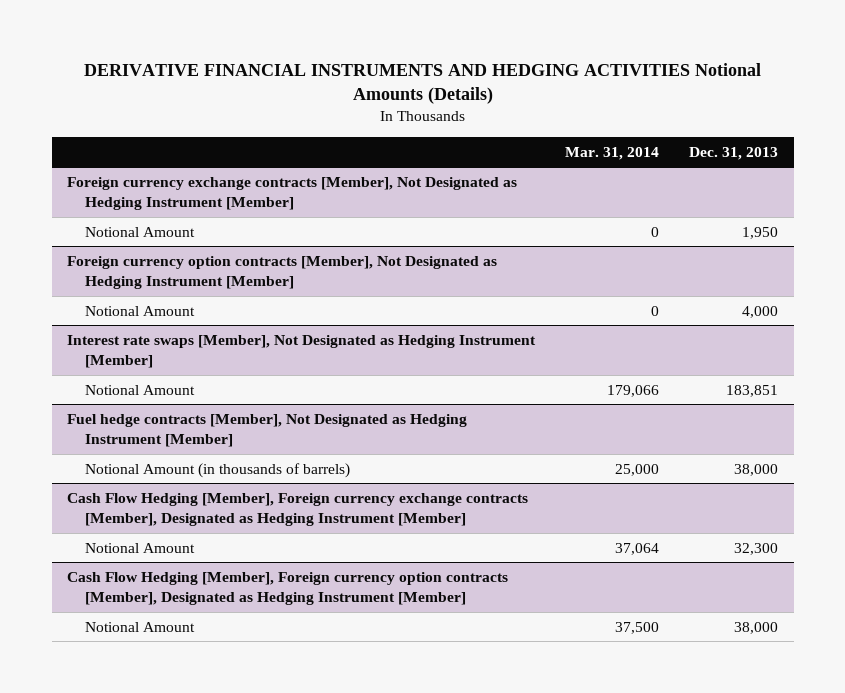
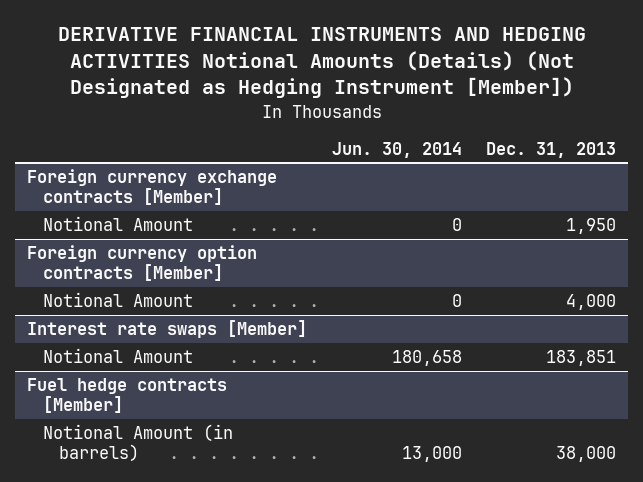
- DERIVATIVE FINANCIAL INSTRUMENTS AND HEDGING ACTIVITIES Notional Amounts (Details)
+ DERIVATIVE FINANCIAL INSTRUMENTS AND HEDGING ACTIVITIES Notional Amounts (Details) (Not Designated as Hedging Instrument [Member])
- | Mar. 31, 2014 | Dec. 31, 2013
+ | Jun. 30, 2014 | Dec. 31, 2013
- Foreign currency exchange contracts [Member], Not Designated as Hedging Instrument [Member]
+ Foreign currency exchange contracts [Member]
- Foreign currency option contracts [Member], Not Designated as Hedging Instrument [Member]
+ Foreign currency option contracts [Member]
- Interest rate swaps [Member], Not Designated as Hedging Instrument [Member]
+ Interest rate swaps [Member]
- Fuel hedge contracts [Member], Not Designated as Hedging Instrument [Member]
- Notional Amount (in thousands of barrels) | 25,000 | 38,000
- Cash Flow Hedging [Member], Foreign currency exchange contracts [Member], Designated as Hedging Instrument [Member]
- Notional Amount | 37,064 | 32,300
- Cash Flow Hedging [Member], Foreign currency option contracts [Member], Designated as Hedging Instrument [Member]
- Notional Amount | 37,500 | 38,000
+ Fuel hedge contracts [Member]
+ Notional Amount (in barrels) | 13,000 | 38,000

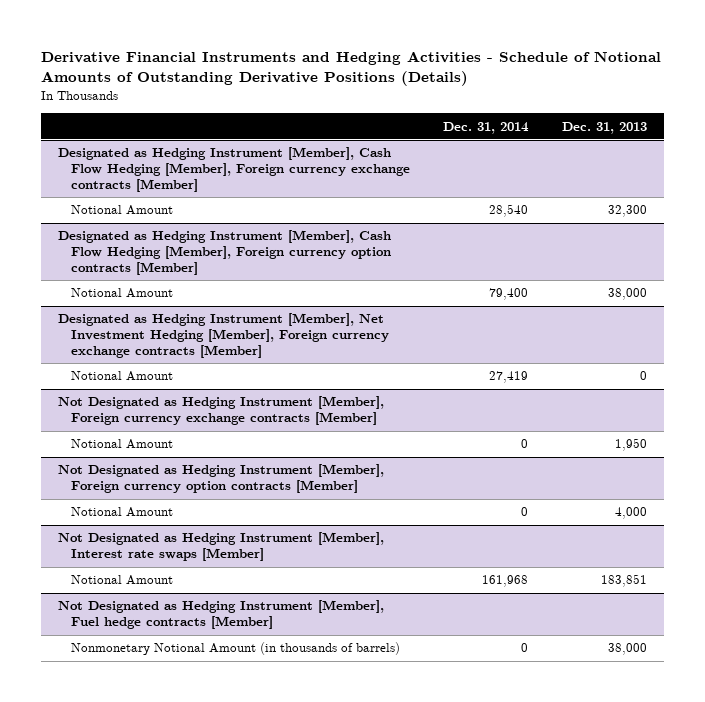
- DERIVATIVE FINANCIAL INSTRUMENTS AND HEDGING ACTIVITIES Notional Amounts (Details) (Not Designated as Hedging Instrument [Member])
+ Derivative Financial Instruments and Hedging Activities - Schedule of Notional Amounts of Outstanding Derivative Positions (Details)
- | Jun. 30, 2014 | Dec. 31, 2013
+ | Dec. 31, 2014 | Dec. 31, 2013
- Foreign currency exchange contracts [Member]
+ Designated as Hedging Instrument [Member], Cash Flow Hedging [Member], Foreign currency exchange contracts [Member]
+ Notional Amount | 28,540 | 32,300
+ Designated as Hedging Instrument [Member], Cash Flow Hedging [Member], Foreign currency option contracts [Member]
+ Notional Amount | 79,400 | 38,000
+ Designated as Hedging Instrument [Member], Net Investment Hedging [Member], Foreign currency exchange contracts [Member]
+ Notional Amount | 27,419 | 0
+ Not Designated as Hedging Instrument [Member], Foreign currency exchange contracts [Member]
- Foreign currency option contracts [Member]
+ Not Designated as Hedging Instrument [Member], Foreign currency option contracts [Member]
- Interest rate swaps [Member]
+ Not Designated as Hedging Instrument [Member], Interest rate swaps [Member]
- Fuel hedge contracts [Member]
- Notional Amount (in barrels) | 13,000 | 38,000
+ Not Designated as Hedging Instrument [Member], Fuel hedge contracts [Member]
+ Nonmonetary Notional Amount (in thousands of barrels) | 0 | 38,000

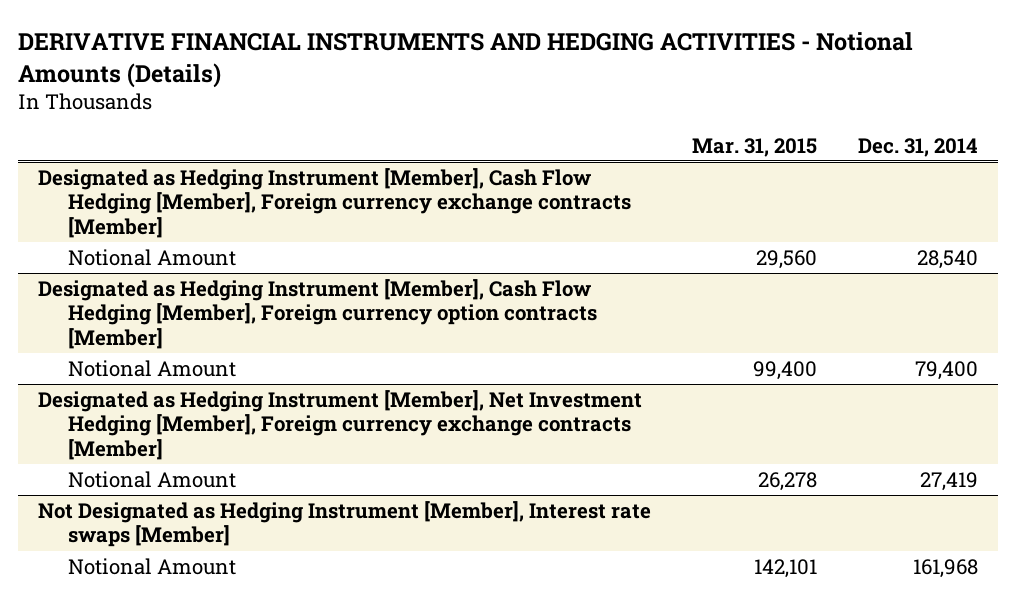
- Derivative Financial Instruments and Hedging Activities - Schedule of Notional Amounts of Outstanding Derivative Positions (Details)
+ DERIVATIVE FINANCIAL INSTRUMENTS AND HEDGING ACTIVITIES - Notional Amounts (Details)
- | Dec. 31, 2014 | Dec. 31, 2013
+ | Mar. 31, 2015 | Dec. 31, 2014
- Not Designated as Hedging Instrument [Member], Foreign currency exchange contracts [Member]
- Notional Amount | 0 | 1,950
- Not Designated as Hedging Instrument [Member], Foreign currency option contracts [Member]
- Notional Amount | 0 | 4,000
- Not Designated as Hedging Instrument [Member], Fuel hedge contracts [Member]
- Nonmonetary Notional Amount (in thousands of barrels) | 0 | 38,000

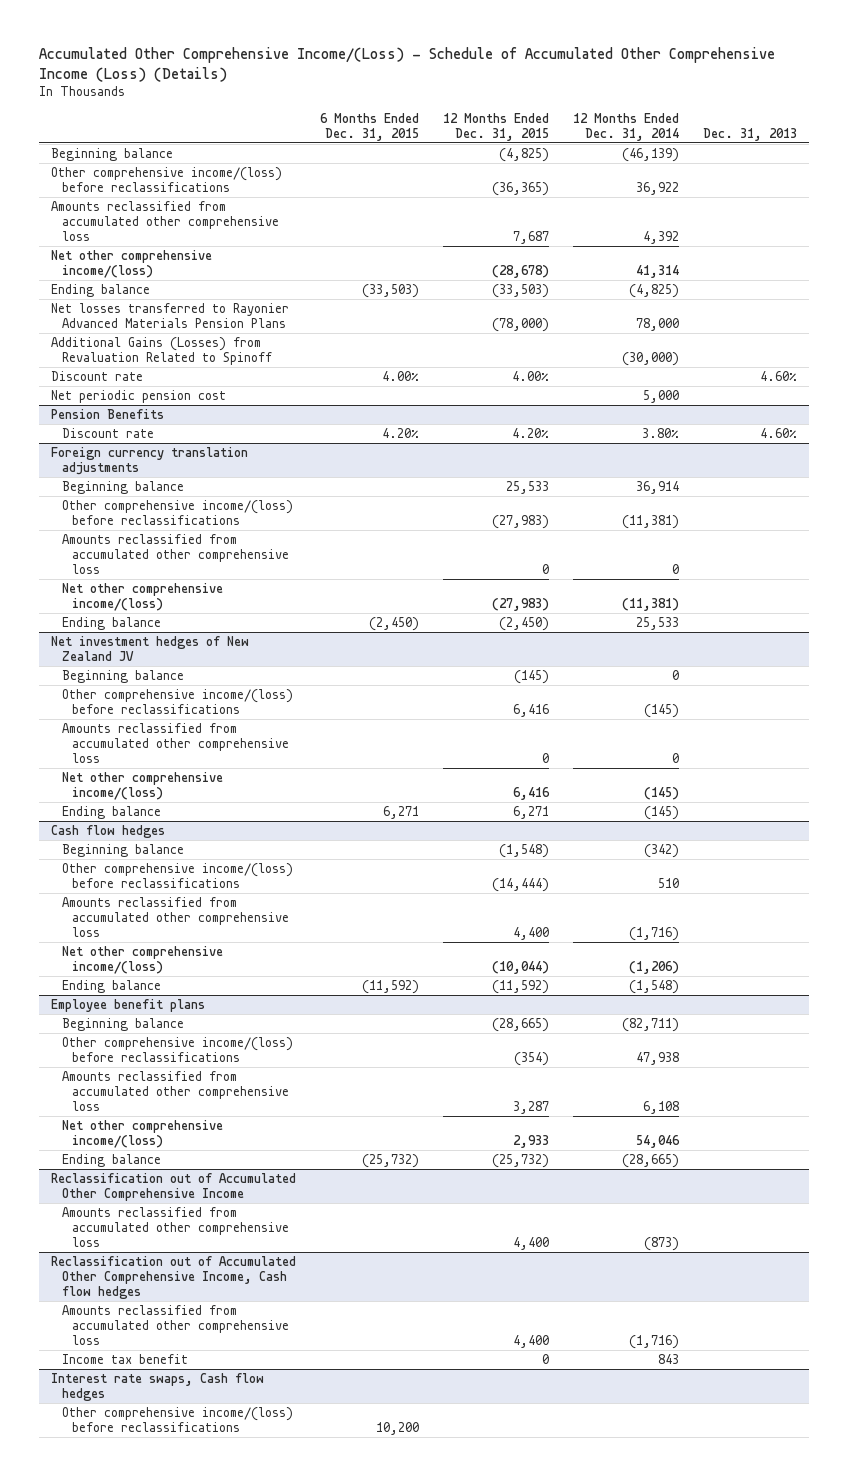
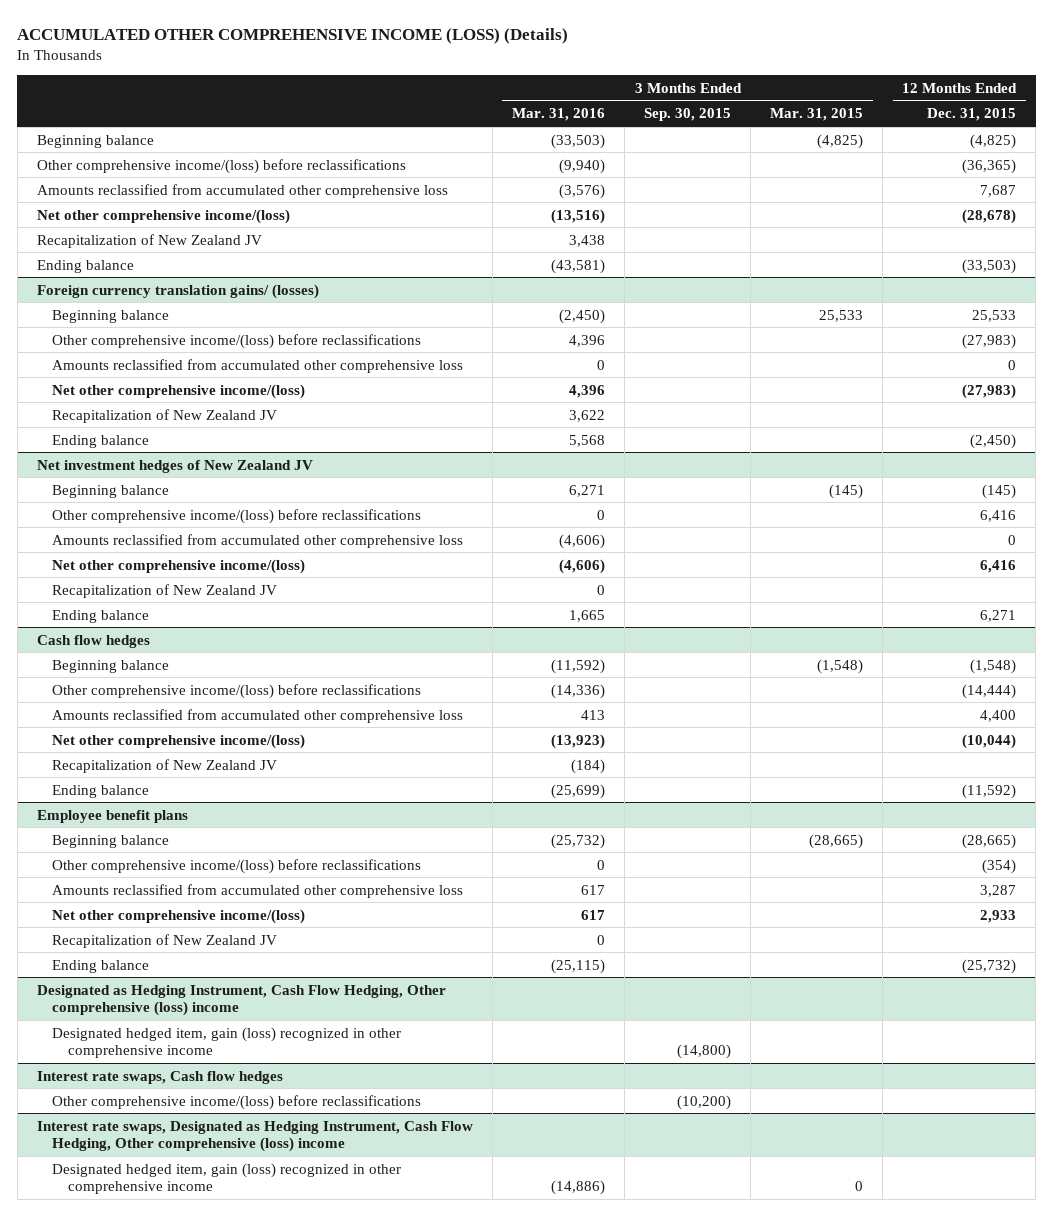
- Accumulated Other Comprehensive Income/(Loss) - Schedule of Accumulated Other Comprehensive Income (Loss) (Details)
+ ACCUMULATED OTHER COMPREHENSIVE INCOME (LOSS) (Details)
- | 6 Months Ended Dec. 31, 2015 | 12 Months Ended Dec. 31, 2015 | 12 Months Ended Dec. 31, 2014 | Dec. 31, 2013
+ | 3 Months Ended Mar. 31, 2016 | 3 Months Ended Sep. 30, 2015 | 3 Months Ended Mar. 31, 2015 | 12 Months Ended Dec. 31, 2015
+ Recapitalization of New Zealand JV | 3,438 | | |
- Net losses transferred to Rayonier Advanced Materials Pension Plans | | (78,000) | 78,000 |
- Additional Gains (Losses) from Revaluation Related to Spinoff | | | (30,000) |
- Discount rate | 4.00% | 4.00% | | 4.60%
- Net periodic pension cost | | | 5,000 |
- Pension Benefits
- Discount rate | 4.20% | 4.20% | 3.80% | 4.60%
- Foreign currency translation adjustments
+ Foreign currency translation gains/ (losses)
+ Recapitalization of New Zealand JV | 3,622 | | |
@ Net investment hedges of New Zealand JV
+ Recapitalization of New Zealand JV | 0 | | |
@ Cash flow hedges
+ Recapitalization of New Zealand JV | (184) | | |
@ Employee benefit plans
+ Recapitalization of New Zealand JV | 0 | | |
- Reclassification out of Accumulated Other Comprehensive Income
- Amounts reclassified from accumulated other comprehensive loss | | 4,400 | (873) |
- Reclassification out of Accumulated Other Comprehensive Income, Cash flow hedges
- Amounts reclassified from accumulated other comprehensive loss | | 4,400 | (1,716) |
- Income tax benefit | | 0 | 843 |
+ Designated as Hedging Instrument, Cash Flow Hedging, Other comprehensive (loss) income
+ Designated hedged item, gain (loss) recognized in other comprehensive income | | (14,800) | |
+ Interest rate swaps, Designated as Hedging Instrument, Cash Flow Hedging, Other comprehensive (loss) income
+ Designated hedged item, gain (loss) recognized in other comprehensive income | (14,886) | | 0 |

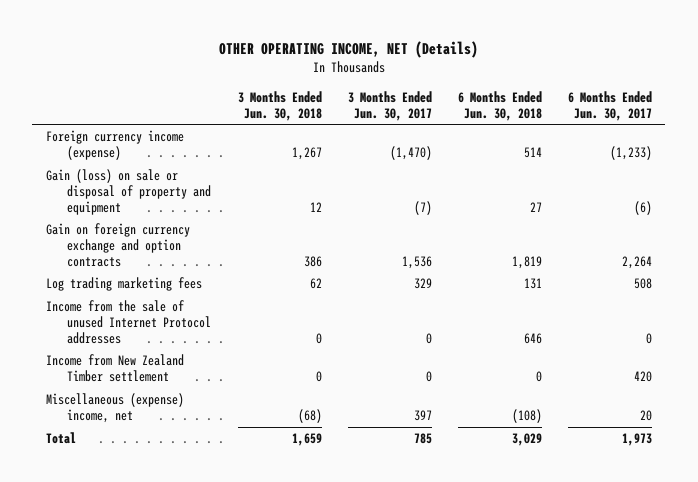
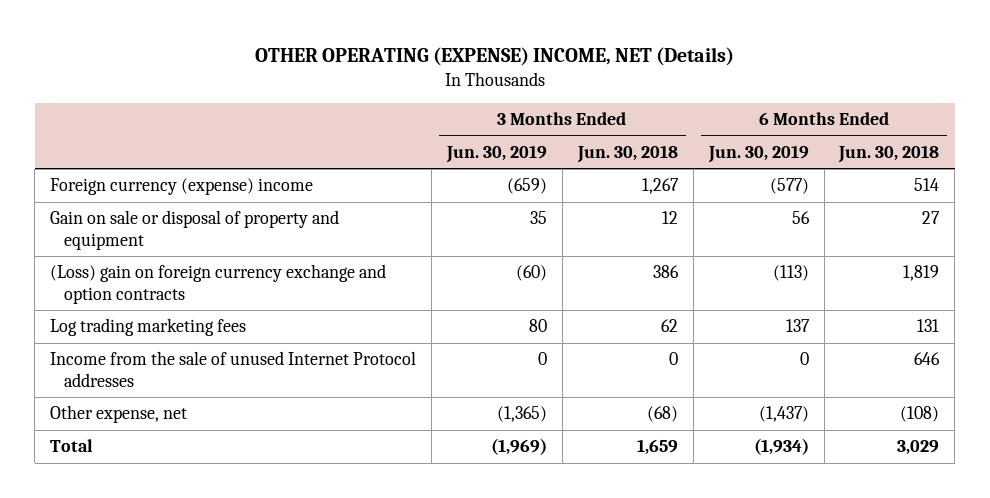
- OTHER OPERATING INCOME, NET (Details)
+ OTHER OPERATING (EXPENSE) INCOME, NET (Details)
- | 3 Months Ended Jun. 30, 2018 | 3 Months Ended Jun. 30, 2017 | 6 Months Ended Jun. 30, 2018 | 6 Months Ended Jun. 30, 2017
+ | 3 Months Ended Jun. 30, 2019 | 3 Months Ended Jun. 30, 2018 | 6 Months Ended Jun. 30, 2019 | 6 Months Ended Jun. 30, 2018
- Foreign currency income (expense) | 1,267 | (1,470) | 514 | (1,233)
- Gain (loss) on sale or disposal of property and equipment | 12 | (7) | 27 | (6)
- Gain on foreign currency exchange and option contracts | 386 | 1,536 | 1,819 | 2,264
+ Foreign currency (expense) income | (659) | 1,267 | (577) | 514
+ Gain on sale or disposal of property and equipment | 35 | 12 | 56 | 27
+ (Loss) gain on foreign currency exchange and option contracts | (60) | 386 | (113) | 1,819
- Income from New Zealand Timber settlement | 0 | 0 | 0 | 420
- Miscellaneous (expense) income, net | (68) | 397 | (108) | 20
+ Other expense, net | (1,365) | (68) | (1,437) | (108)

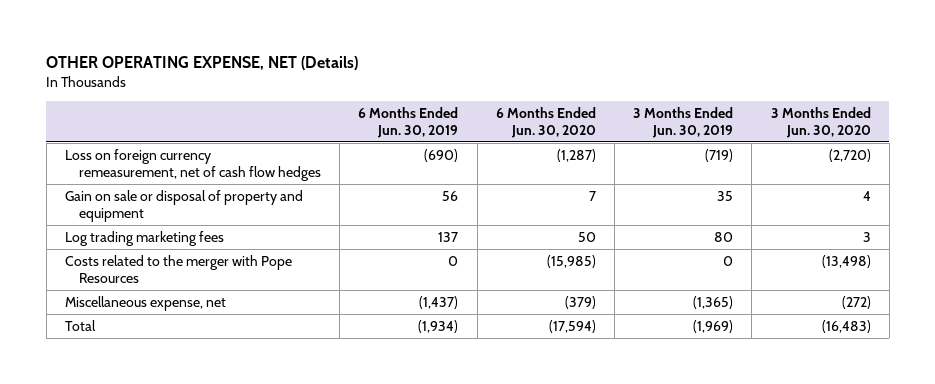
- OTHER OPERATING (EXPENSE) INCOME, NET (Details)
+ OTHER OPERATING EXPENSE, NET (Details)
- | 3 Months Ended Jun. 30, 2019 | 3 Months Ended Jun. 30, 2018 | 6 Months Ended Jun. 30, 2019 | 6 Months Ended Jun. 30, 2018
+ | 6 Months Ended Jun. 30, 2019 | 6 Months Ended Jun. 30, 2020 | 3 Months Ended Jun. 30, 2019 | 3 Months Ended Jun. 30, 2020
- Foreign currency (expense) income | (659) | 1,267 | (577) | 514
+ Loss on foreign currency remeasurement, net of cash flow hedges | (690) | (1,287) | (719) | (2,720)
- (Loss) gain on foreign currency exchange and option contracts | (60) | 386 | (113) | 1,819
- Income from the sale of unused Internet Protocol addresses | 0 | 0 | 0 | 646
- Other expense, net | (1,365) | (68) | (1,437) | (108)
+ Costs related to the merger with Pope Resources | 0 | (15,985) | 0 | (13,498)
+ Miscellaneous expense, net | (1,437) | (379) | (1,365) | (272)

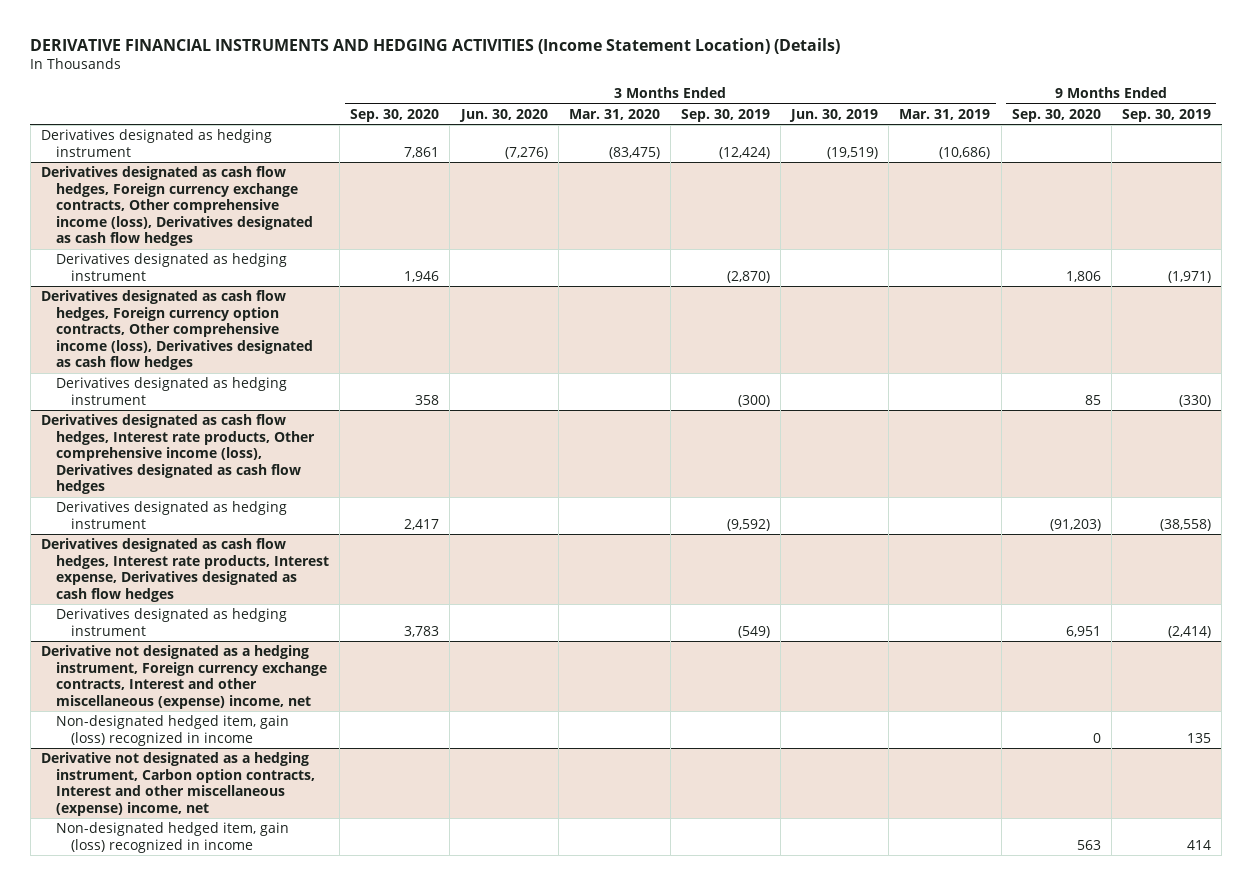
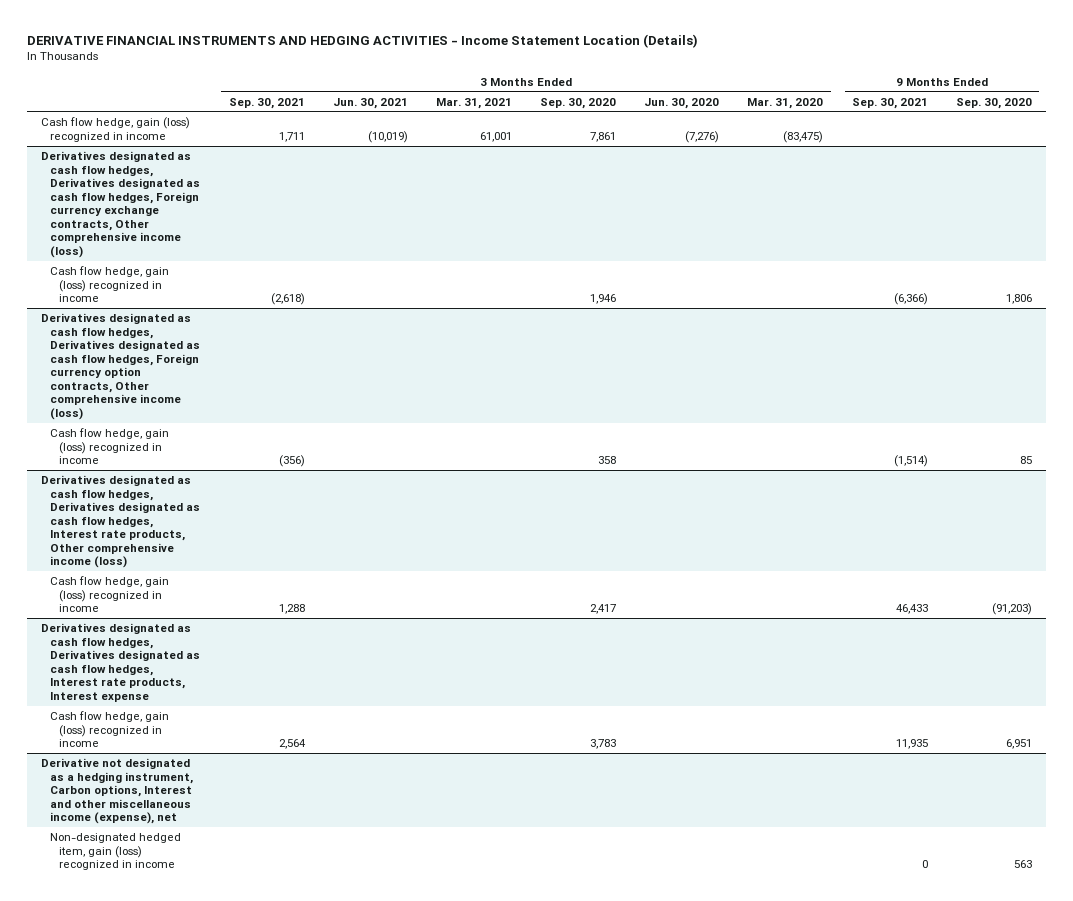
- DERIVATIVE FINANCIAL INSTRUMENTS AND HEDGING ACTIVITIES (Income Statement Location) (Details)
+ DERIVATIVE FINANCIAL INSTRUMENTS AND HEDGING ACTIVITIES - Income Statement Location (Details)
- | 3 Months Ended Sep. 30, 2020 | 3 Months Ended Jun. 30, 2020 | 3 Months Ended Mar. 31, 2020 | 3 Months Ended Sep. 30, 2019 | 3 Months Ended Jun. 30, 2019 | 3 Months Ended Mar. 31, 2019 | 9 Months Ended Sep. 30, 2020 | 9 Months Ended Sep. 30, 2019
+ | 3 Months Ended Sep. 30, 2021 | 3 Months Ended Jun. 30, 2021 | 3 Months Ended Mar. 31, 2021 | 3 Months Ended Sep. 30, 2020 | 3 Months Ended Jun. 30, 2020 | 3 Months Ended Mar. 31, 2020 | 9 Months Ended Sep. 30, 2021 | 9 Months Ended Sep. 30, 2020
- Derivatives designated as hedging instrument | 7,861 | (7,276) | (83,475) | (12,424) | (19,519) | (10,686) | |
- Derivatives designated as cash flow hedges, Foreign currency exchange contracts, Other comprehensive income (loss), Derivatives designated as cash flow hedges
- Derivatives designated as hedging instrument | 1,946 | | | (2,870) | | | 1,806 | (1,971)
- Derivatives designated as cash flow hedges, Foreign currency option contracts, Other comprehensive income (loss), Derivatives designated as cash flow hedges
- Derivatives designated as hedging instrument | 358 | | | (300) | | | 85 | (330)
- Derivatives designated as cash flow hedges, Interest rate products, Other comprehensive income (loss), Derivatives designated as cash flow hedges
- Derivatives designated as hedging instrument | 2,417 | | | (9,592) | | | (91,203) | (38,558)
- Derivatives designated as cash flow hedges, Interest rate products, Interest expense, Derivatives designated as cash flow hedges
- Derivatives designated as hedging instrument | 3,783 | | | (549) | | | 6,951 | (2,414)
- Derivative not designated as a hedging instrument, Foreign currency exchange contracts, Interest and other miscellaneous (expense) income, net
- Non-designated hedged item, gain (loss) recognized in income | | | | | | | 0 | 135
- Derivative not designated as a hedging instrument, Carbon option contracts, Interest and other miscellaneous (expense) income, net
+ Cash flow hedge, gain (loss) recognized in income | 1,711 | (10,019) | 61,001 | 7,861 | (7,276) | (83,475) | |
+ Derivatives designated as cash flow hedges, Derivatives designated as cash flow hedges, Foreign currency exchange contracts, Other comprehensive income (loss)
+ Cash flow hedge, gain (loss) recognized in income | (2,618) | | | 1,946 | | | (6,366) | 1,806
+ Derivatives designated as cash flow hedges, Derivatives designated as cash flow hedges, Foreign currency option contracts, Other comprehensive income (loss)
+ Cash flow hedge, gain (loss) recognized in income | (356) | | | 358 | | | (1,514) | 85
+ Derivatives designated as cash flow hedges, Derivatives designated as cash flow hedges, Interest rate products, Other comprehensive income (loss)
+ Cash flow hedge, gain (loss) recognized in income | 1,288 | | | 2,417 | | | 46,433 | (91,203)
+ Derivatives designated as cash flow hedges, Derivatives designated as cash flow hedges, Interest rate products, Interest expense
+ Cash flow hedge, gain (loss) recognized in income | 2,564 | | | 3,783 | | | 11,935 | 6,951
+ Derivative not designated as a hedging instrument, Carbon options, Interest and other miscellaneous income (expense), net

